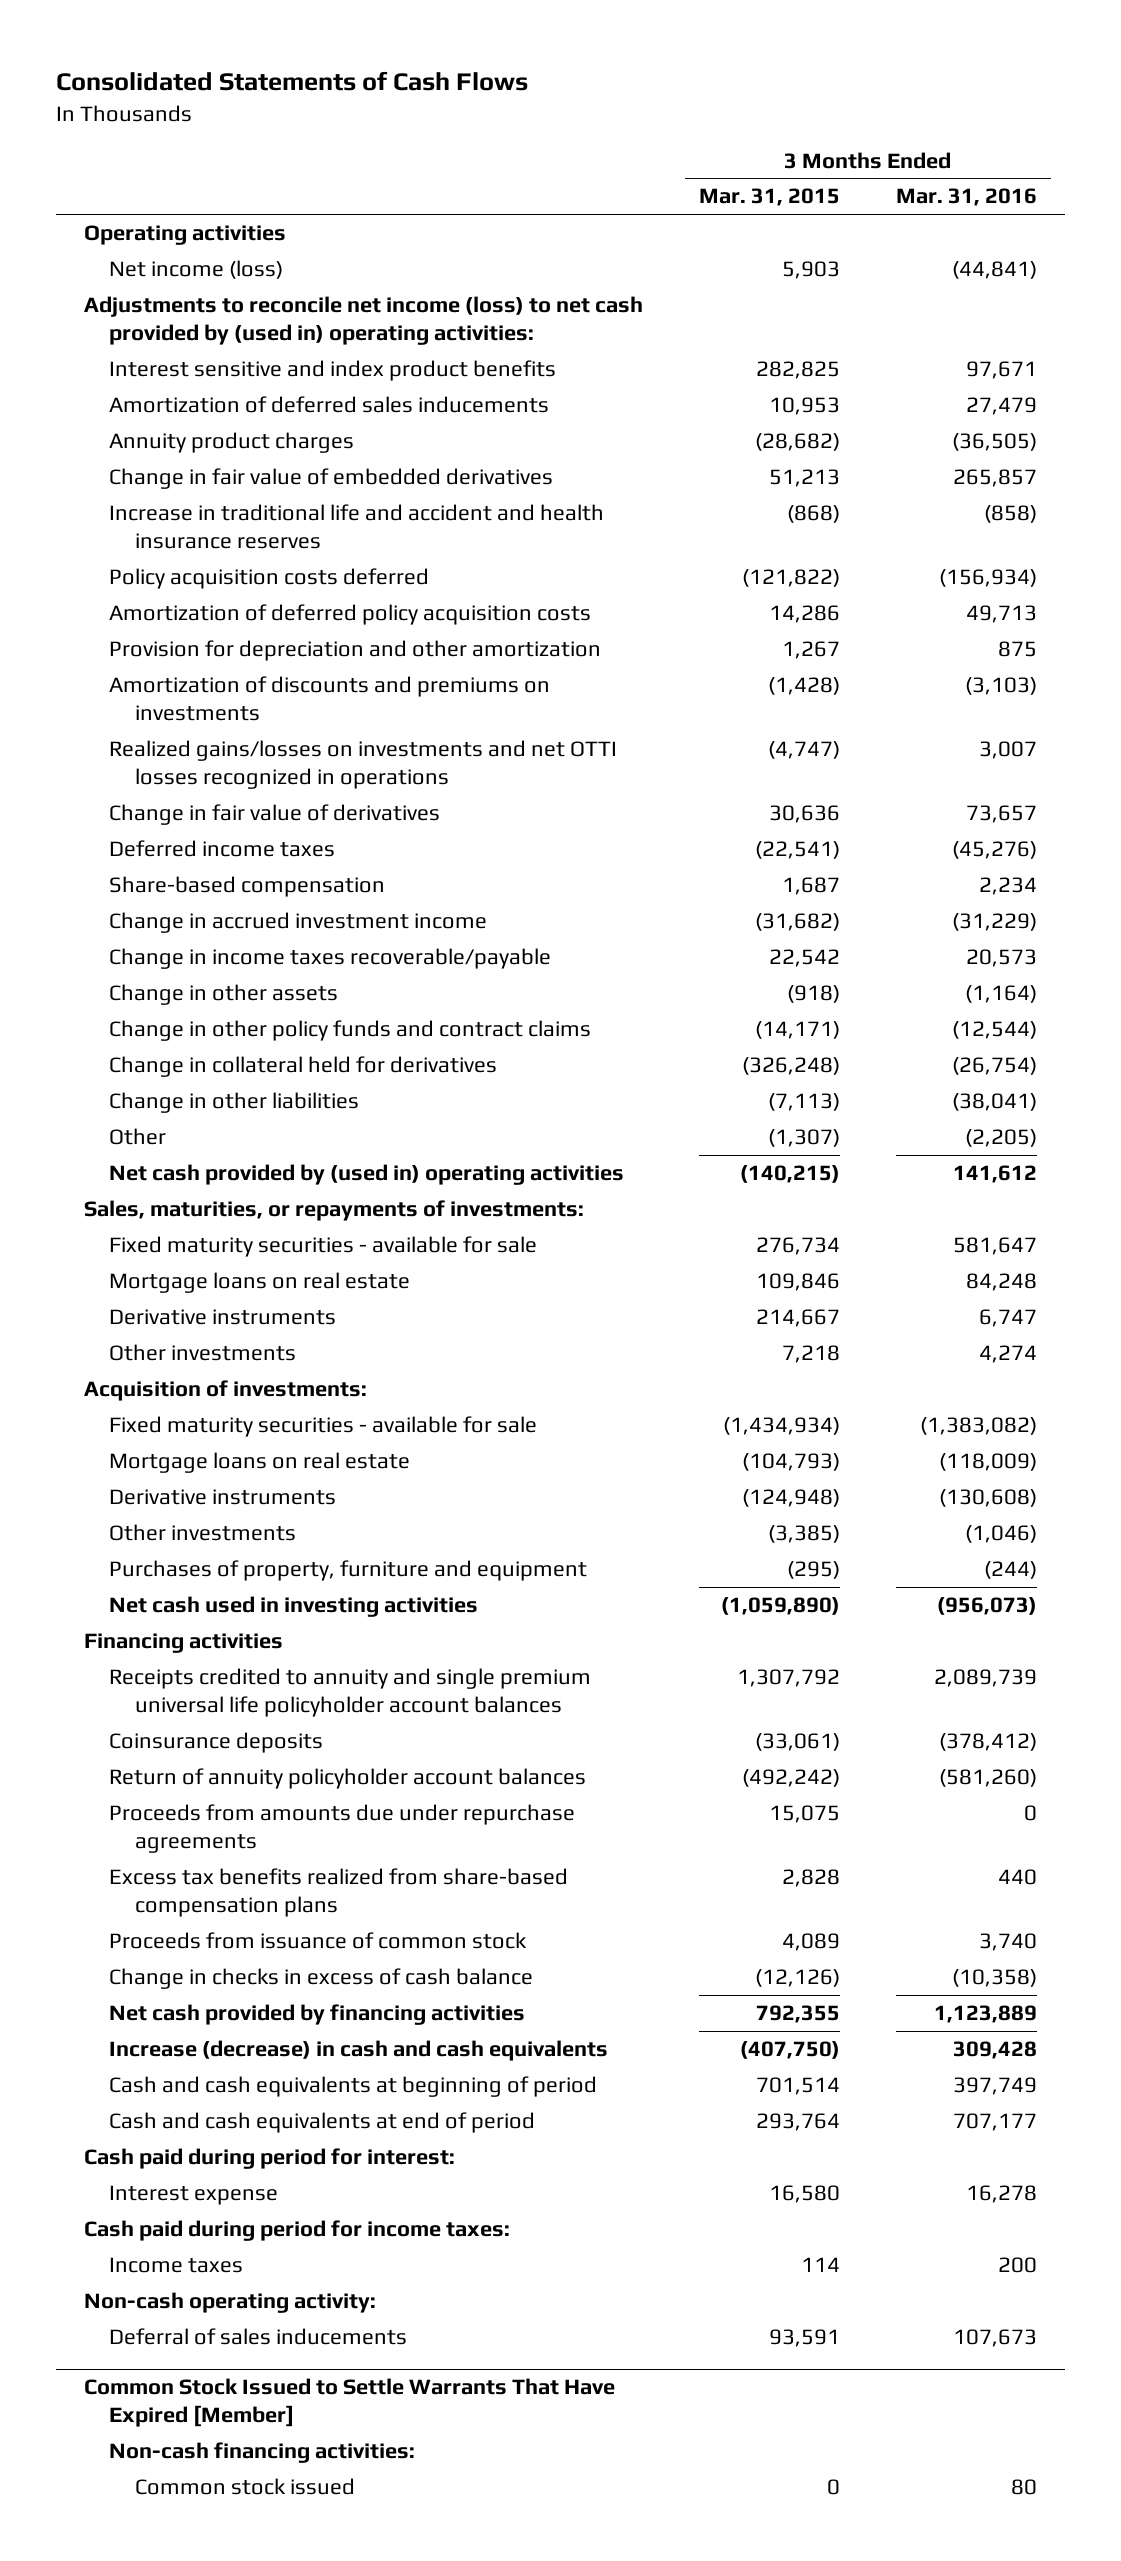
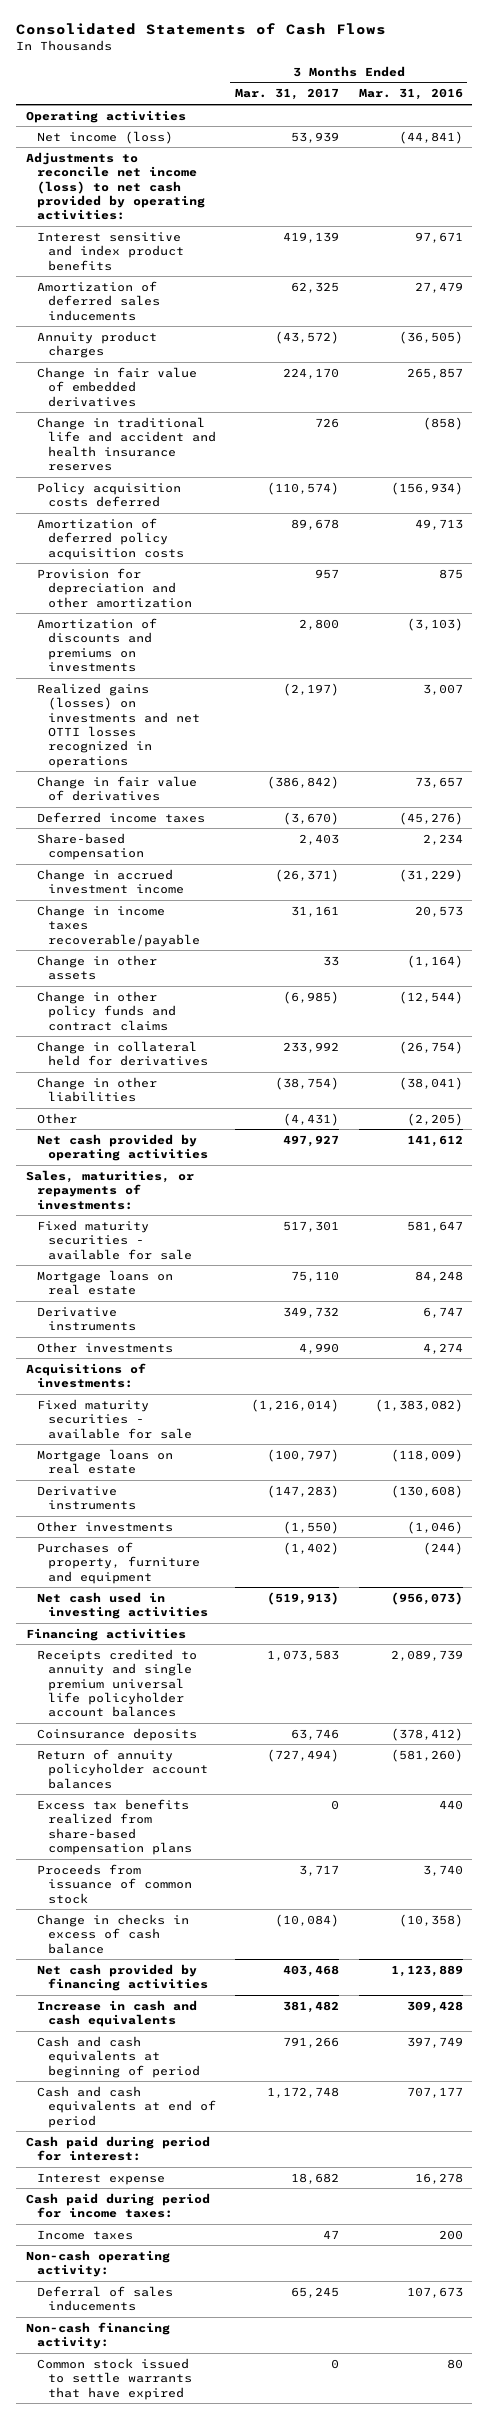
- | 3 Months Ended Mar. 31, 2015 | 3 Months Ended Mar. 31, 2016
+ | 3 Months Ended Mar. 31, 2017 | 3 Months Ended Mar. 31, 2016
- Adjustments to reconcile net income (loss) to net cash provided by (used in) operating activities:
+ Adjustments to reconcile net income (loss) to net cash provided by operating activities:
- Increase in traditional life and accident and health insurance reserves | (868) | (858)
+ Change in traditional life and accident and health insurance reserves | 726 | (858)
- Realized gains/losses on investments and net OTTI losses recognized in operations | (4,747) | 3,007
+ Realized gains (losses) on investments and net OTTI losses recognized in operations | (2,197) | 3,007
- Net cash provided by (used in) operating activities | (140,215) | 141,612
+ Net cash provided by operating activities | 497,927 | 141,612
- Acquisition of investments:
+ Acquisitions of investments:
- Proceeds from amounts due under repurchase agreements | 15,075 | 0
- Increase (decrease) in cash and cash equivalents | (407,750) | 309,428
+ Increase in cash and cash equivalents | 381,482 | 309,428
- Common Stock Issued to Settle Warrants That Have Expired [Member]
- Non-cash financing activities:
- Common stock issued | 0 | 80
+ Non-cash financing activity:
+ Common stock issued to settle warrants that have expired | 0 | 80

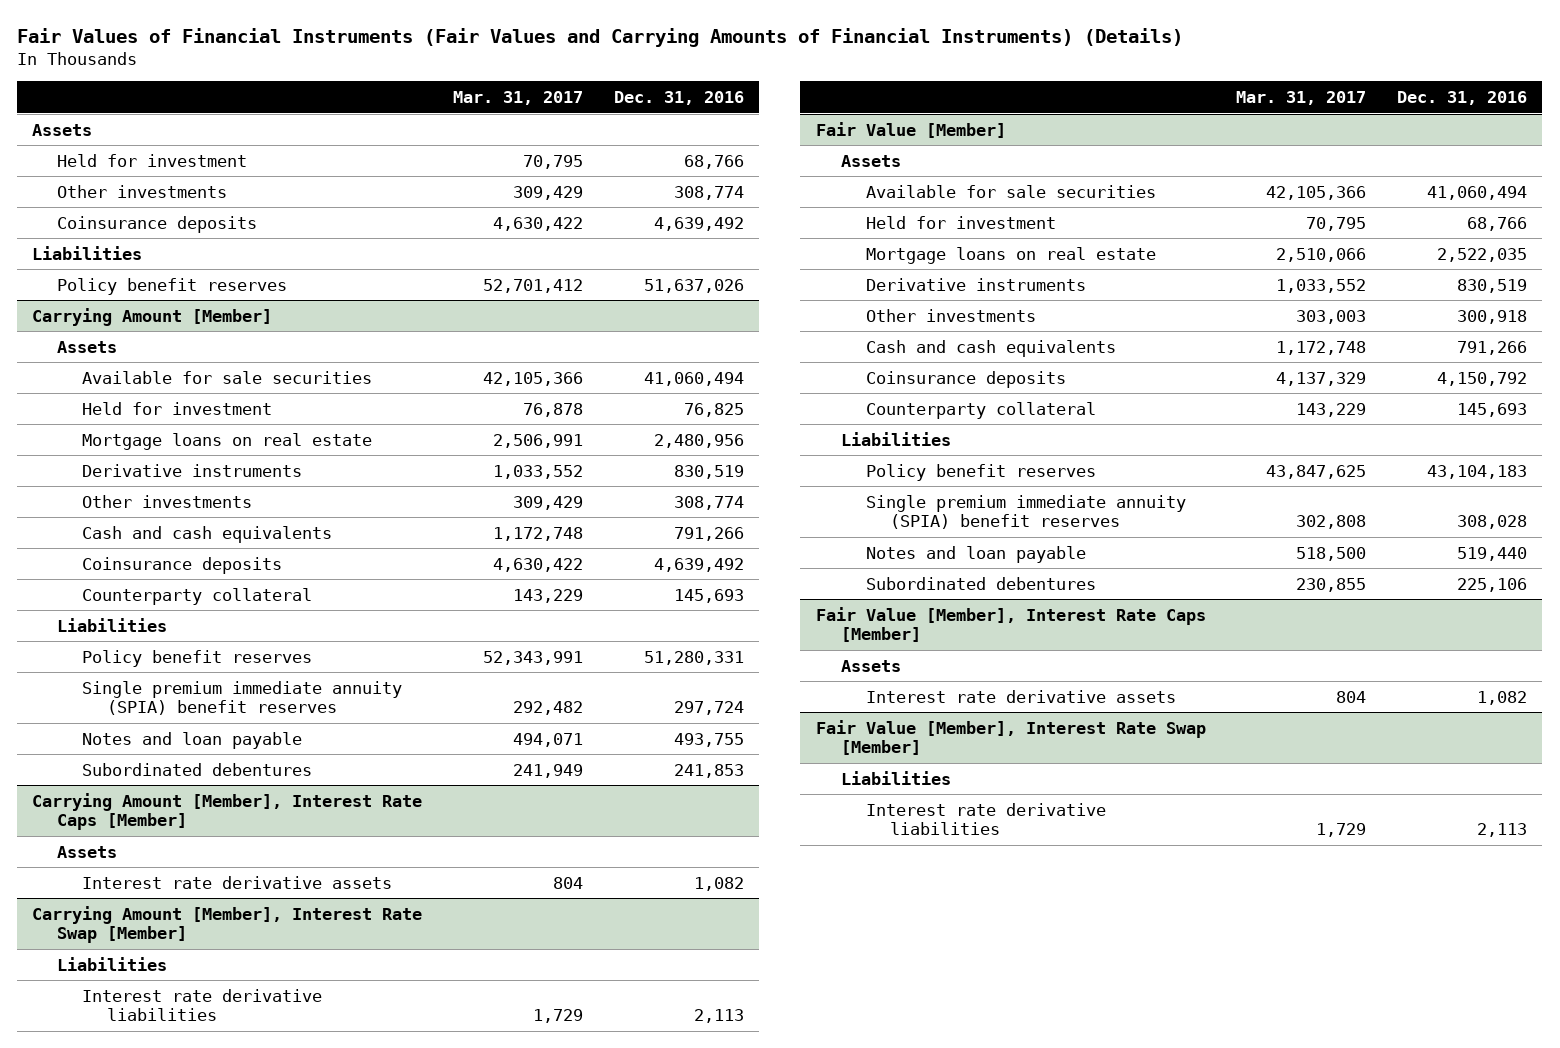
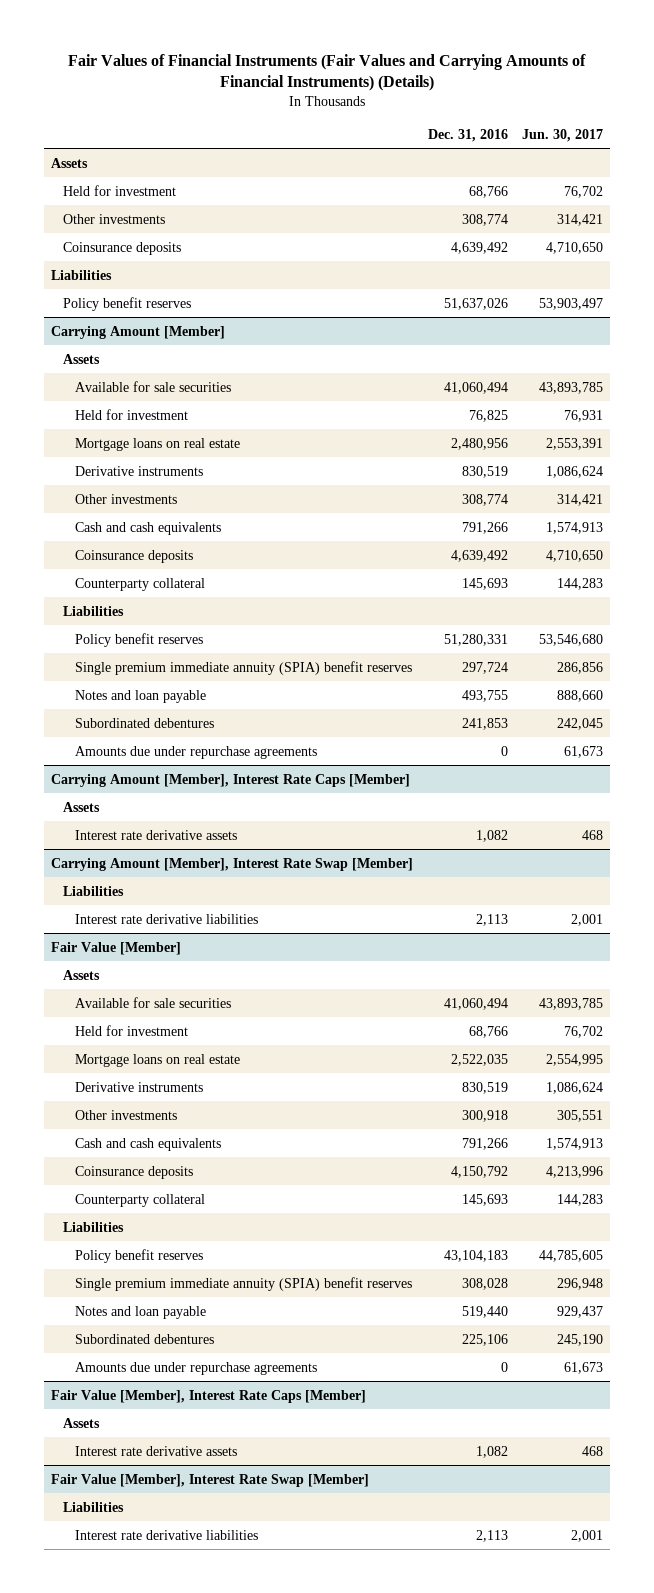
- | Mar. 31, 2017 | Dec. 31, 2016
+ | Dec. 31, 2016 | Jun. 30, 2017
@ Carrying Amount [Member]
+ Amounts due under repurchase agreements | 0 | 61,673
@ Fair Value [Member]
+ Amounts due under repurchase agreements | 0 | 61,673

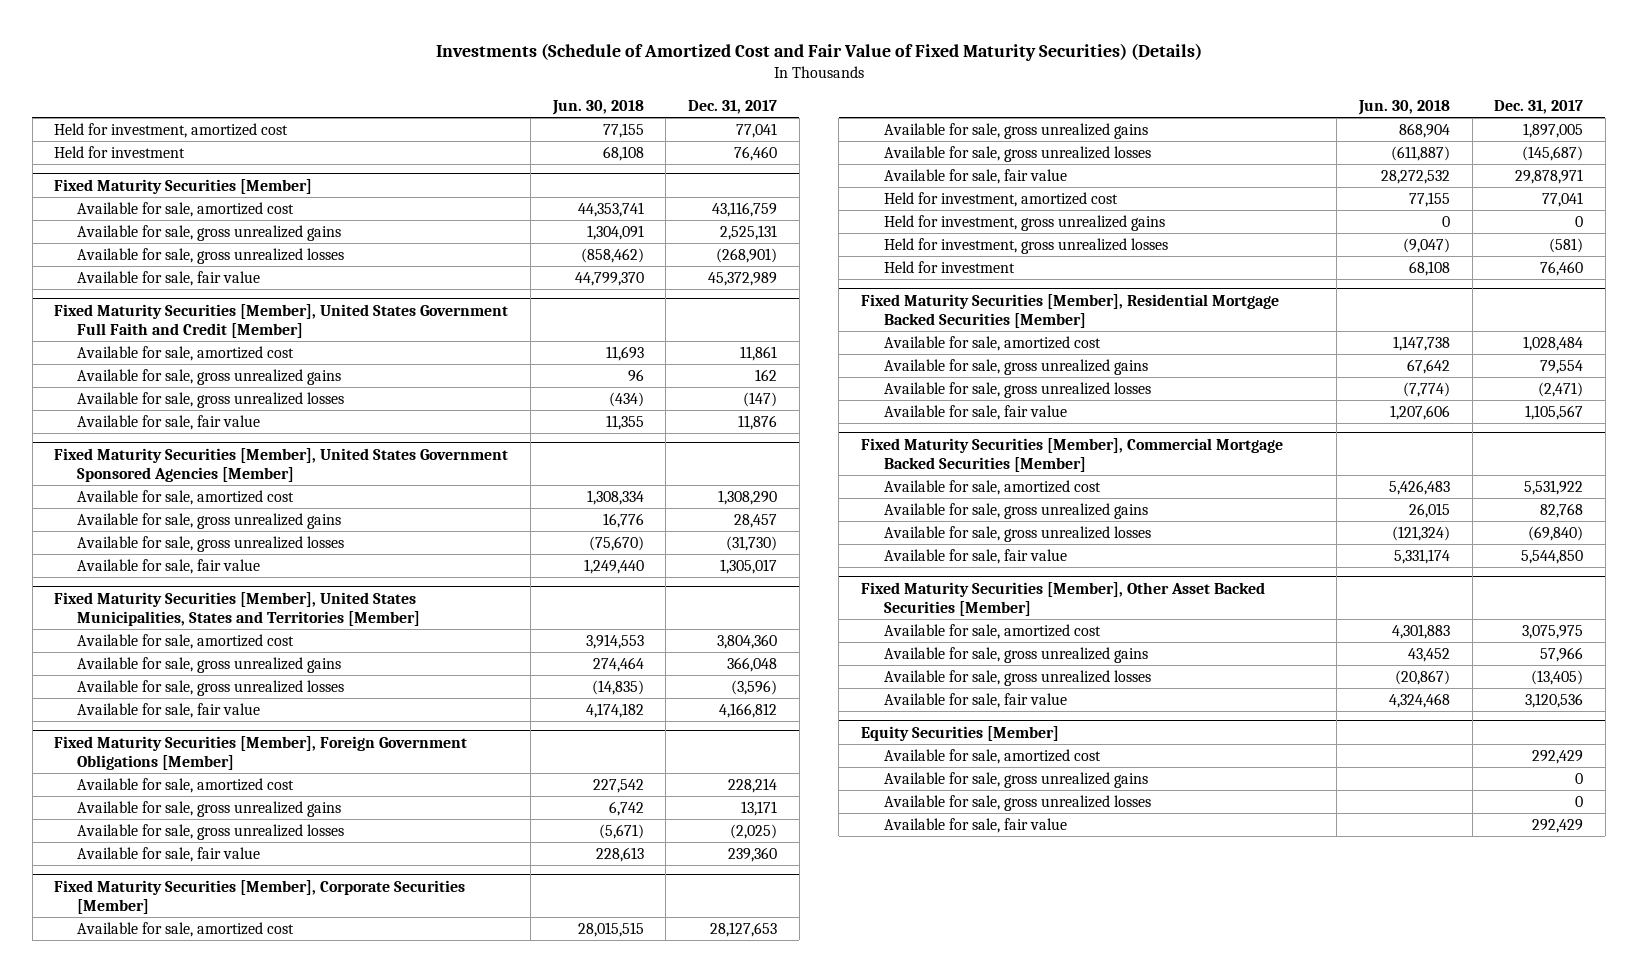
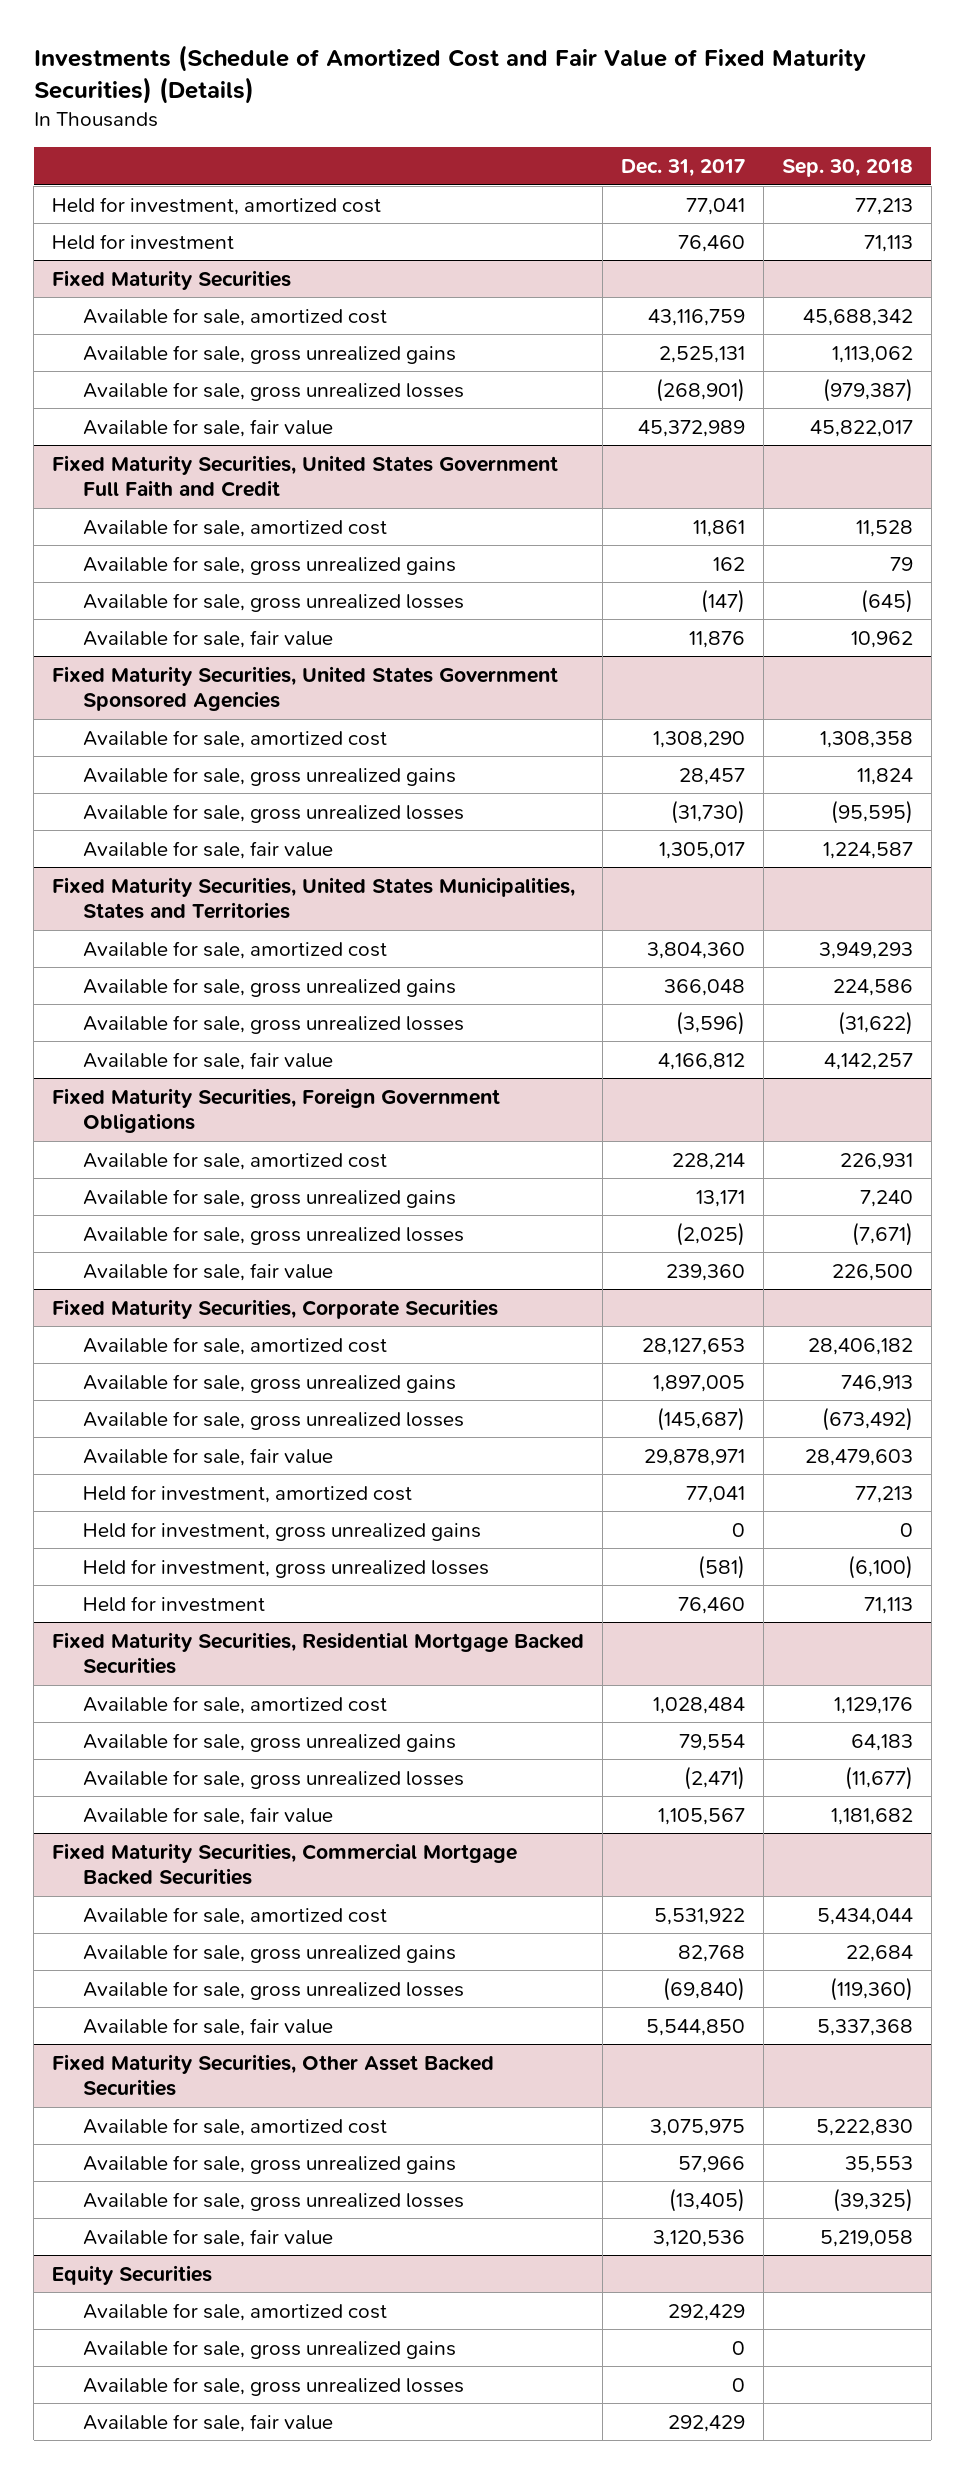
- | Jun. 30, 2018 | Dec. 31, 2017
+ | Dec. 31, 2017 | Sep. 30, 2018
- Fixed Maturity Securities [Member]
+ Fixed Maturity Securities
- Fixed Maturity Securities [Member], United States Government Full Faith and Credit [Member]
+ Fixed Maturity Securities, United States Government Full Faith and Credit
- Fixed Maturity Securities [Member], United States Government Sponsored Agencies [Member]
+ Fixed Maturity Securities, United States Government Sponsored Agencies
- Fixed Maturity Securities [Member], United States Municipalities, States and Territories [Member]
+ Fixed Maturity Securities, United States Municipalities, States and Territories
- Fixed Maturity Securities [Member], Foreign Government Obligations [Member]
+ Fixed Maturity Securities, Foreign Government Obligations
- Fixed Maturity Securities [Member], Corporate Securities [Member]
+ Fixed Maturity Securities, Corporate Securities
- Fixed Maturity Securities [Member], Residential Mortgage Backed Securities [Member]
+ Fixed Maturity Securities, Residential Mortgage Backed Securities
- Fixed Maturity Securities [Member], Commercial Mortgage Backed Securities [Member]
+ Fixed Maturity Securities, Commercial Mortgage Backed Securities
- Fixed Maturity Securities [Member], Other Asset Backed Securities [Member]
+ Fixed Maturity Securities, Other Asset Backed Securities
- Equity Securities [Member]
+ Equity Securities

